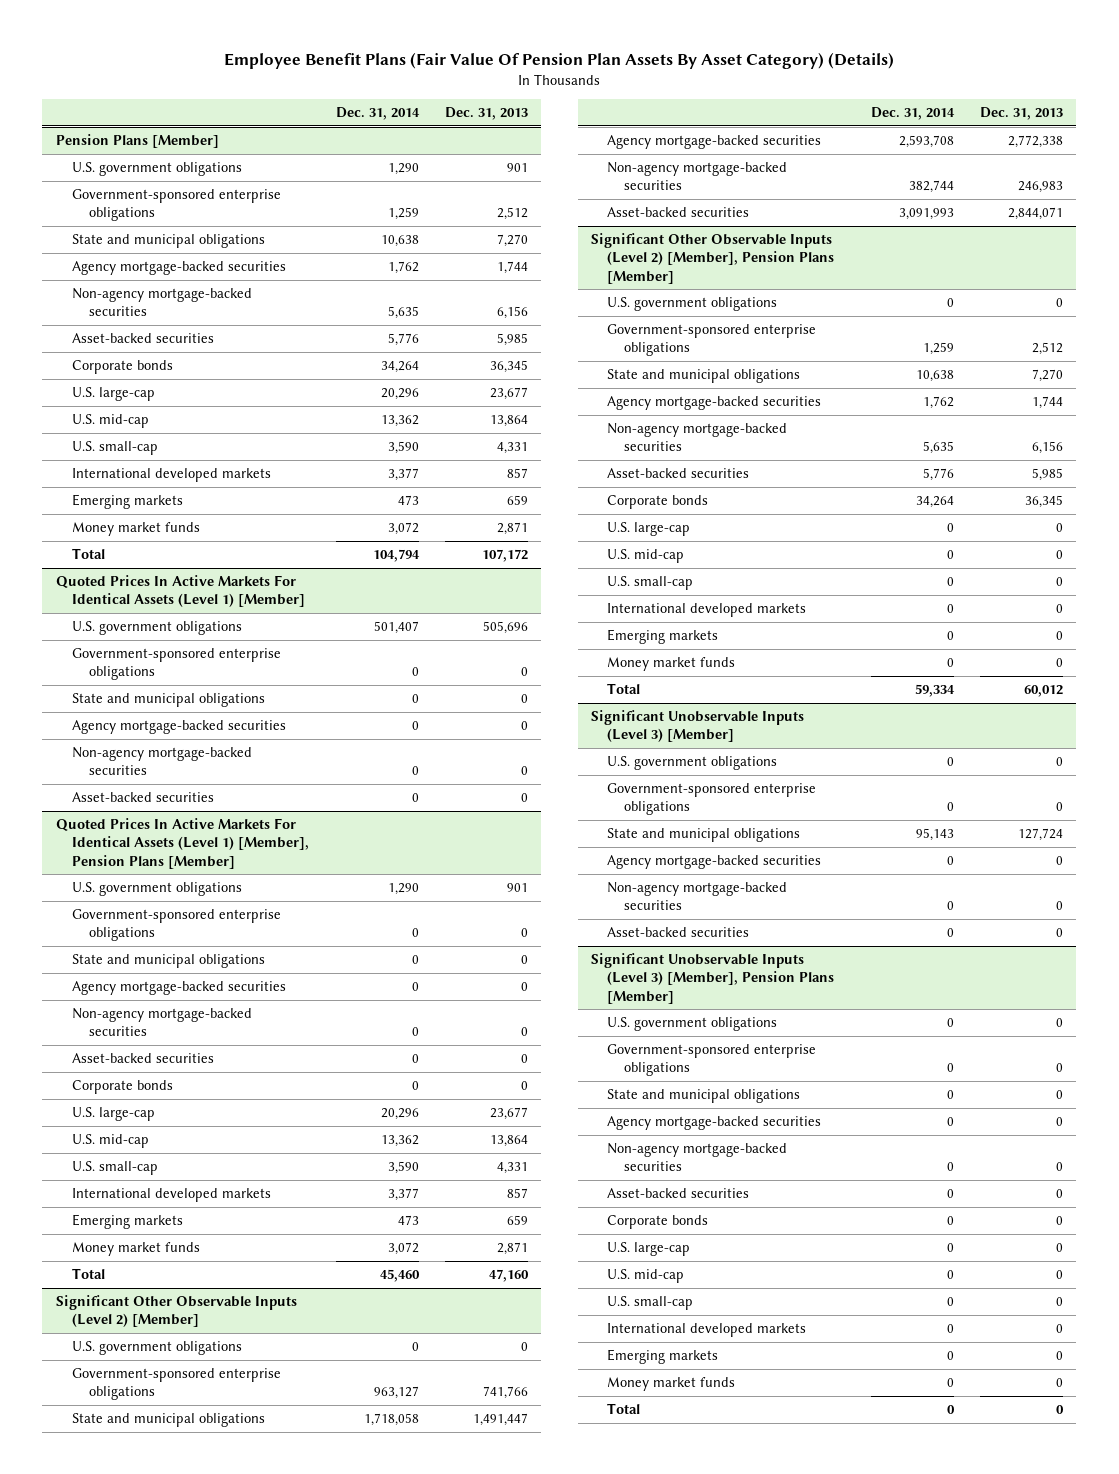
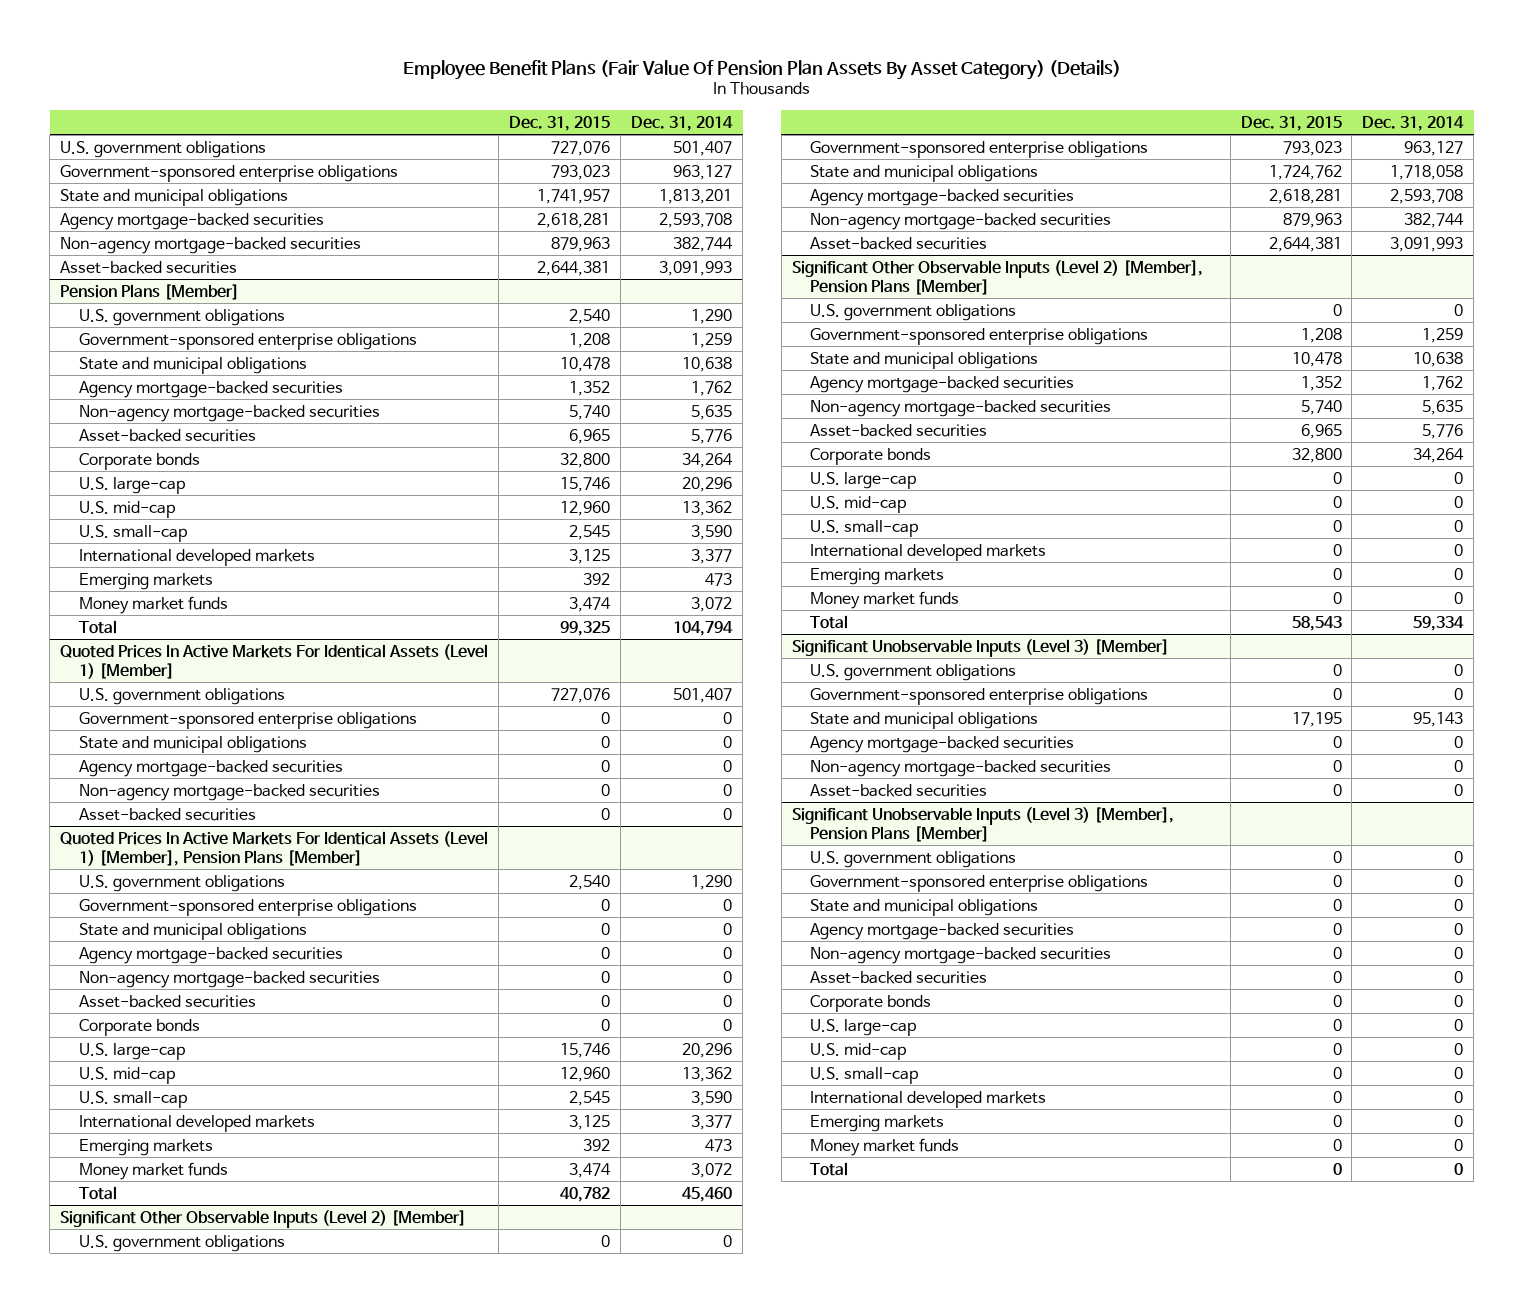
- | Dec. 31, 2014 | Dec. 31, 2013
+ | Dec. 31, 2015 | Dec. 31, 2014
+ U.S. government obligations | 727,076 | 501,407
+ Government-sponsored enterprise obligations | 793,023 | 963,127
+ State and municipal obligations | 1,741,957 | 1,813,201
+ Agency mortgage-backed securities | 2,618,281 | 2,593,708
+ Non-agency mortgage-backed securities | 879,963 | 382,744
+ Asset-backed securities | 2,644,381 | 3,091,993

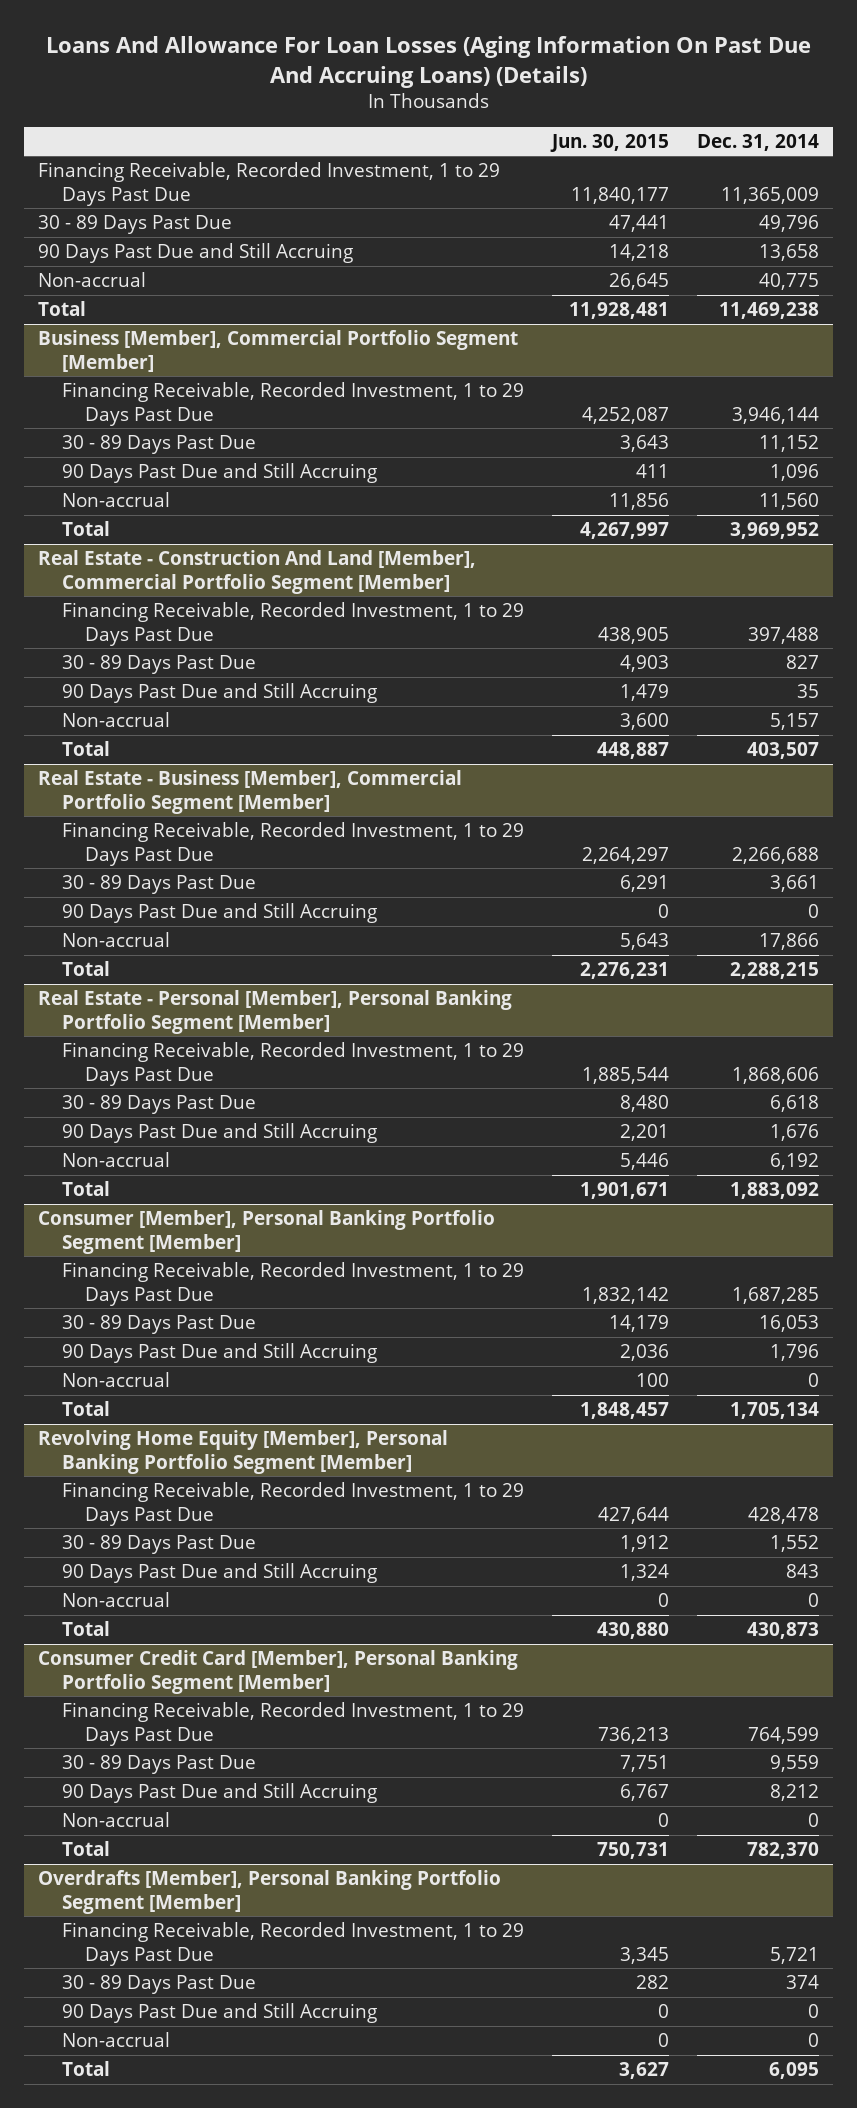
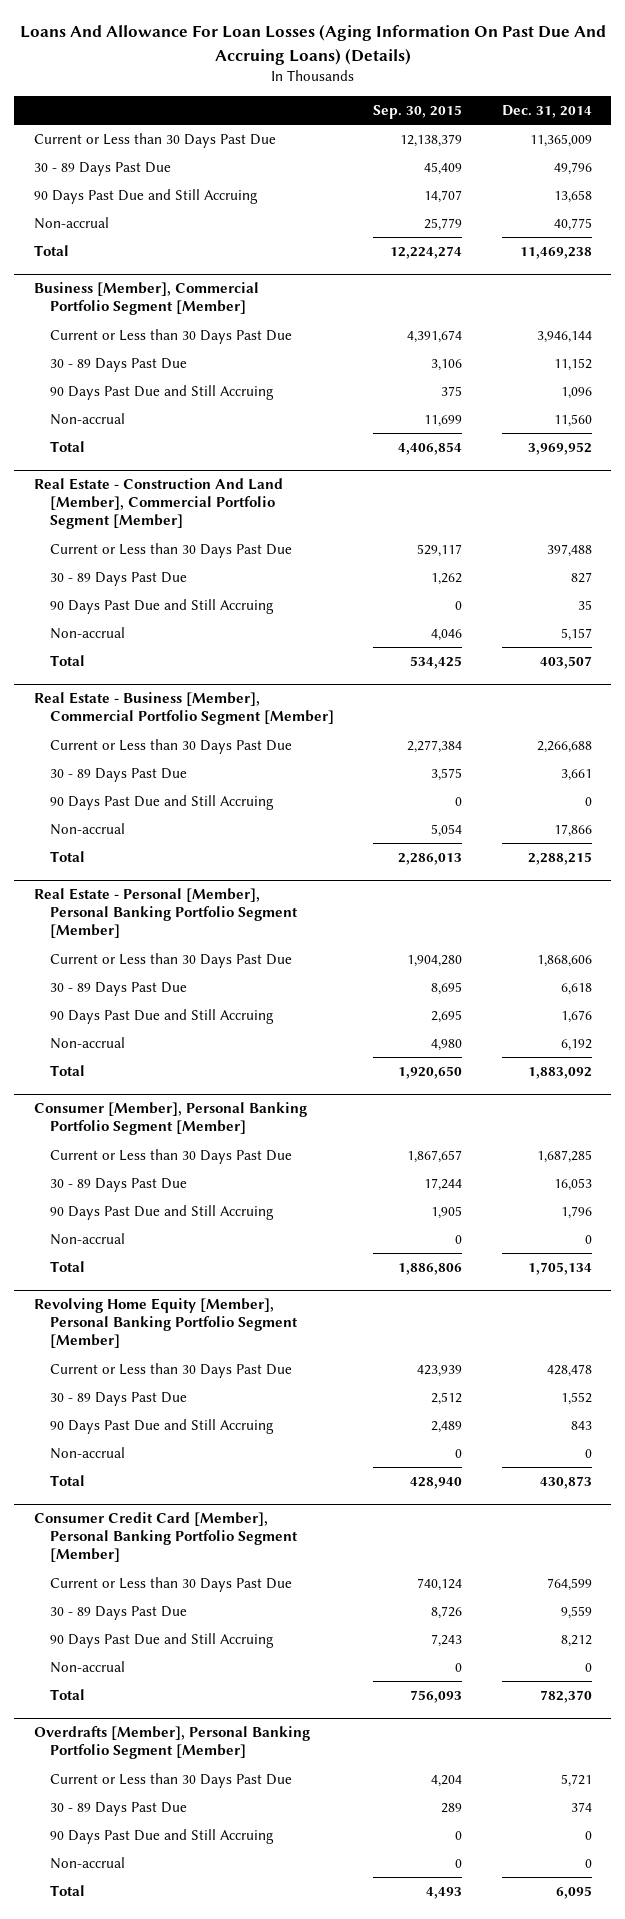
- | Jun. 30, 2015 | Dec. 31, 2014
+ | Sep. 30, 2015 | Dec. 31, 2014
- Financing Receivable, Recorded Investment, 1 to 29 Days Past Due | 11,840,177 | 11,365,009
+ Current or Less than 30 Days Past Due | 12,138,379 | 11,365,009
@ Business [Member], Commercial Portfolio Segment [Member]
- Financing Receivable, Recorded Investment, 1 to 29 Days Past Due | 4,252,087 | 3,946,144
+ Current or Less than 30 Days Past Due | 4,391,674 | 3,946,144
@ Real Estate - Construction And Land [Member], Commercial Portfolio Segment [Member]
- Financing Receivable, Recorded Investment, 1 to 29 Days Past Due | 438,905 | 397,488
+ Current or Less than 30 Days Past Due | 529,117 | 397,488
@ Real Estate - Business [Member], Commercial Portfolio Segment [Member]
- Financing Receivable, Recorded Investment, 1 to 29 Days Past Due | 2,264,297 | 2,266,688
+ Current or Less than 30 Days Past Due | 2,277,384 | 2,266,688
@ Real Estate - Personal [Member], Personal Banking Portfolio Segment [Member]
- Financing Receivable, Recorded Investment, 1 to 29 Days Past Due | 1,885,544 | 1,868,606
+ Current or Less than 30 Days Past Due | 1,904,280 | 1,868,606
@ Consumer [Member], Personal Banking Portfolio Segment [Member]
- Financing Receivable, Recorded Investment, 1 to 29 Days Past Due | 1,832,142 | 1,687,285
+ Current or Less than 30 Days Past Due | 1,867,657 | 1,687,285
@ Revolving Home Equity [Member], Personal Banking Portfolio Segment [Member]
- Financing Receivable, Recorded Investment, 1 to 29 Days Past Due | 427,644 | 428,478
+ Current or Less than 30 Days Past Due | 423,939 | 428,478
@ Consumer Credit Card [Member], Personal Banking Portfolio Segment [Member]
- Financing Receivable, Recorded Investment, 1 to 29 Days Past Due | 736,213 | 764,599
+ Current or Less than 30 Days Past Due | 740,124 | 764,599
@ Overdrafts [Member], Personal Banking Portfolio Segment [Member]
- Financing Receivable, Recorded Investment, 1 to 29 Days Past Due | 3,345 | 5,721
+ Current or Less than 30 Days Past Due | 4,204 | 5,721

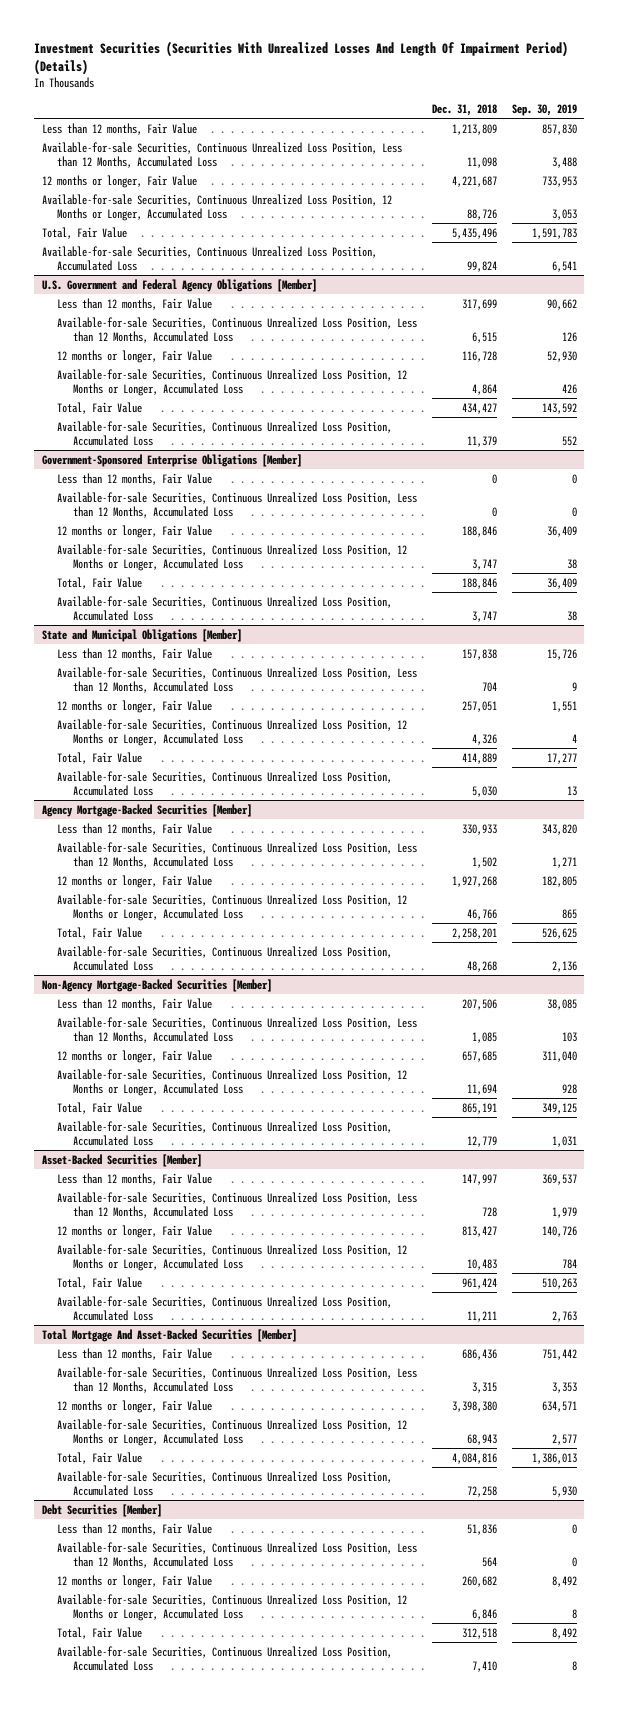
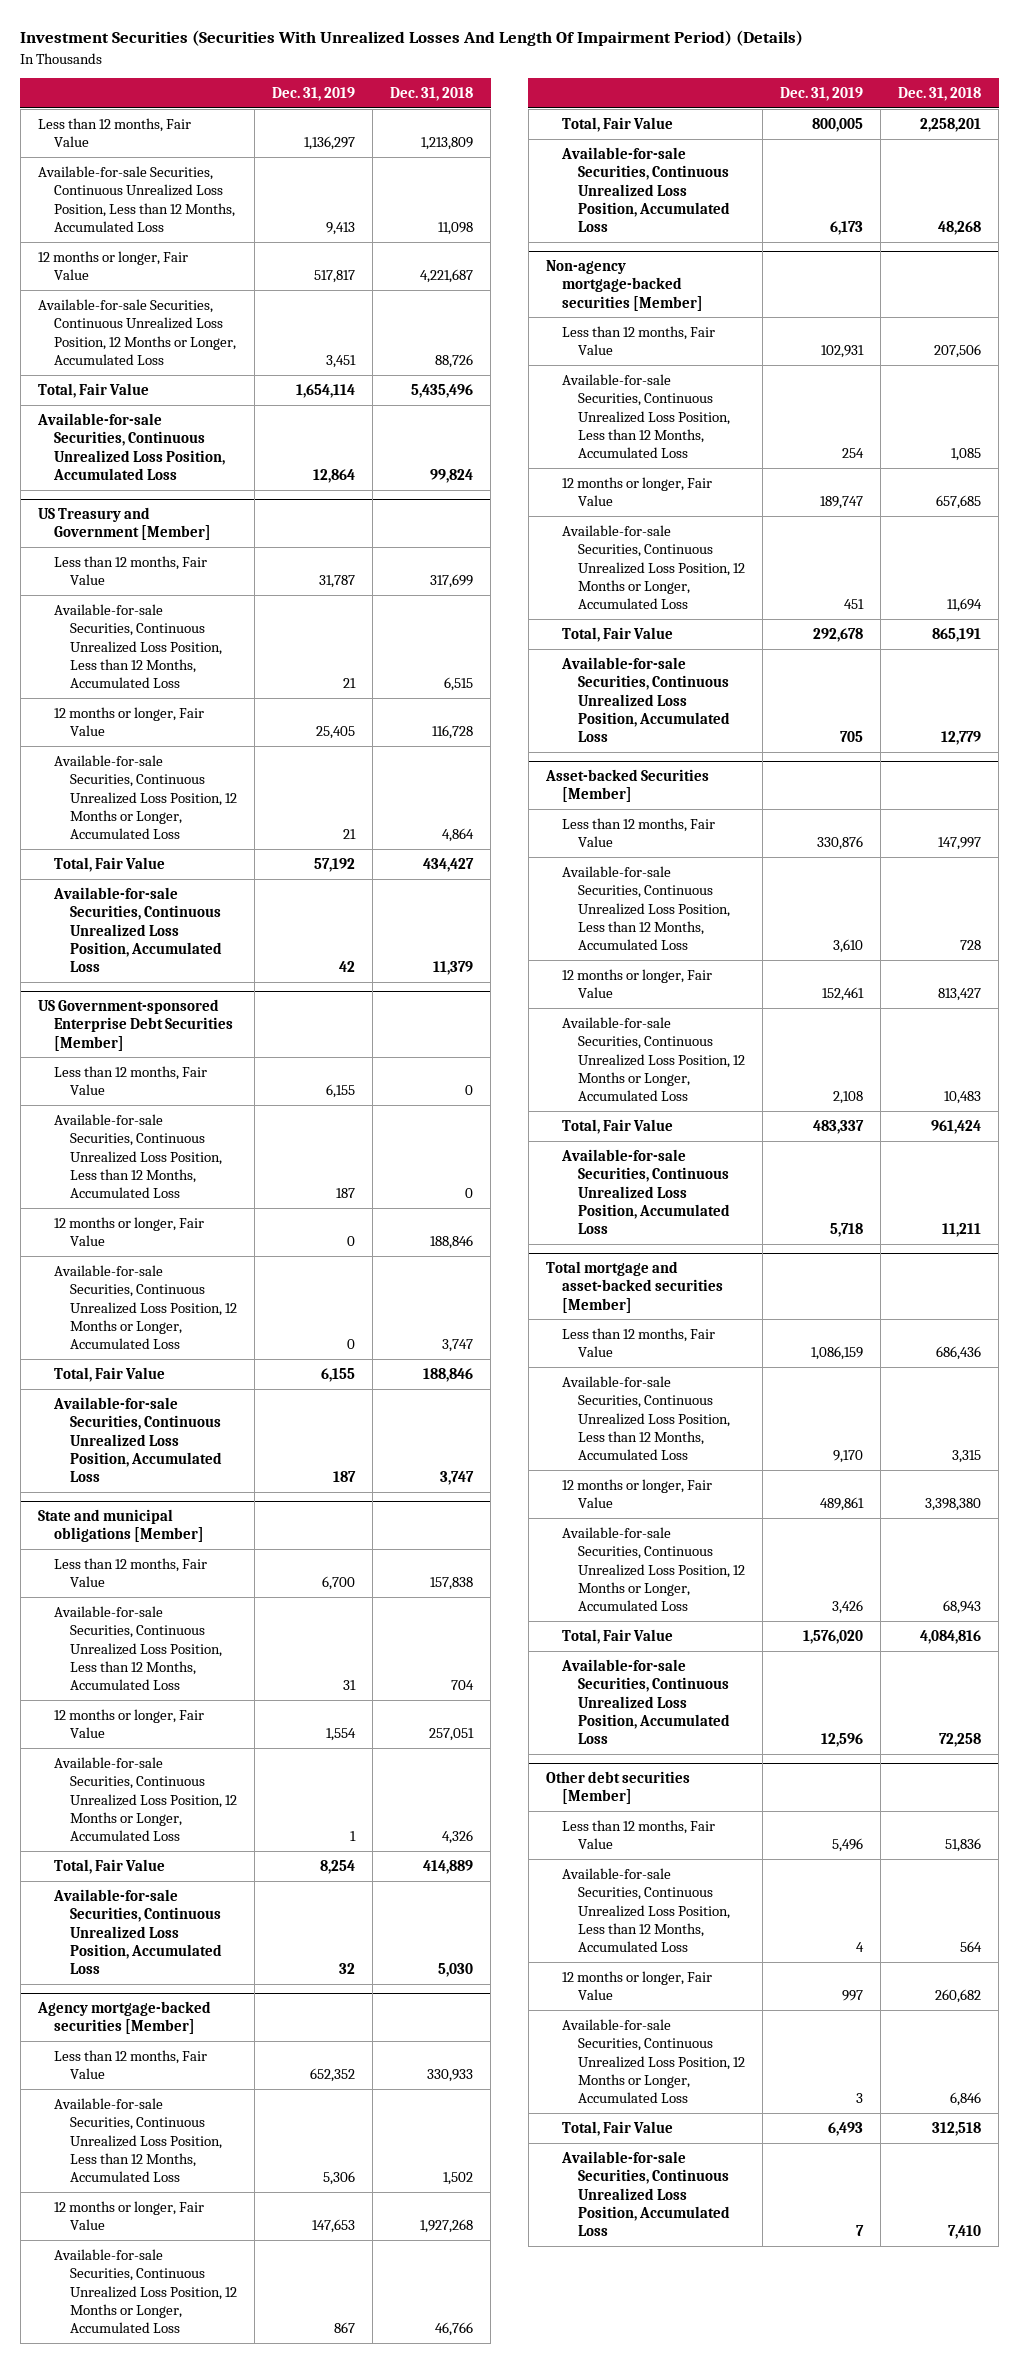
- | Dec. 31, 2018 | Sep. 30, 2019
+ | Dec. 31, 2019 | Dec. 31, 2018
- U.S. Government and Federal Agency Obligations [Member]
+ US Treasury and Government [Member]
- Government-Sponsored Enterprise Obligations [Member]
+ US Government-sponsored Enterprise Debt Securities [Member]
- State and Municipal Obligations [Member]
+ State and municipal obligations [Member]
- Agency Mortgage-Backed Securities [Member]
+ Agency mortgage-backed securities [Member]
- Non-Agency Mortgage-Backed Securities [Member]
+ Non-agency mortgage-backed securities [Member]
- Asset-Backed Securities [Member]
+ Asset-backed Securities [Member]
- Total Mortgage And Asset-Backed Securities [Member]
+ Total mortgage and asset-backed securities [Member]
- Debt Securities [Member]
+ Other debt securities [Member]

